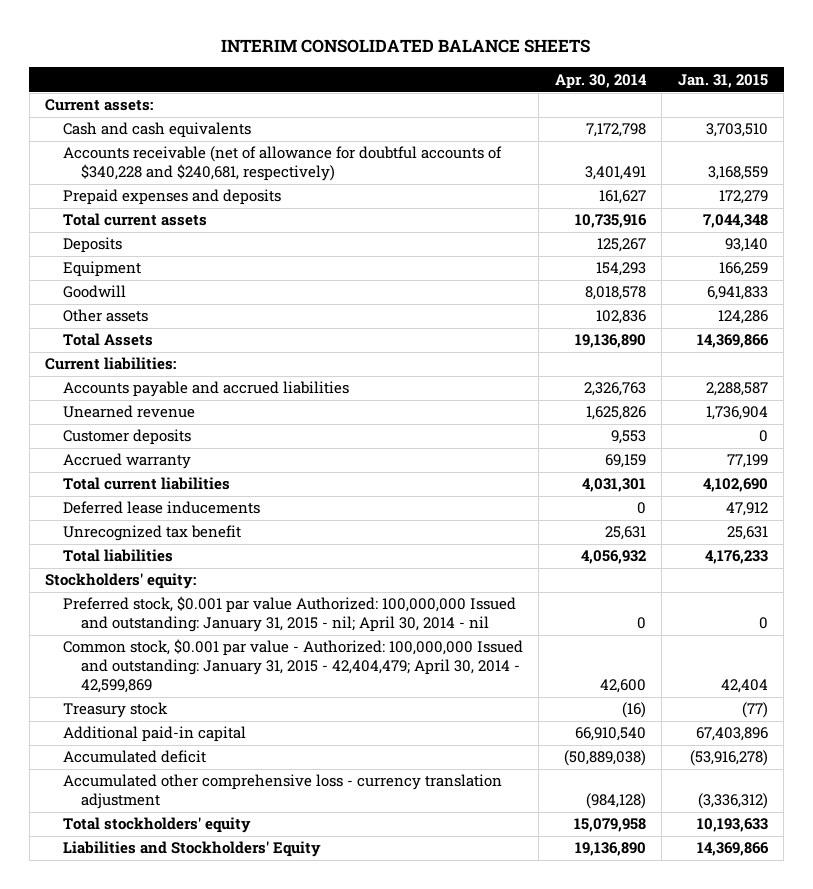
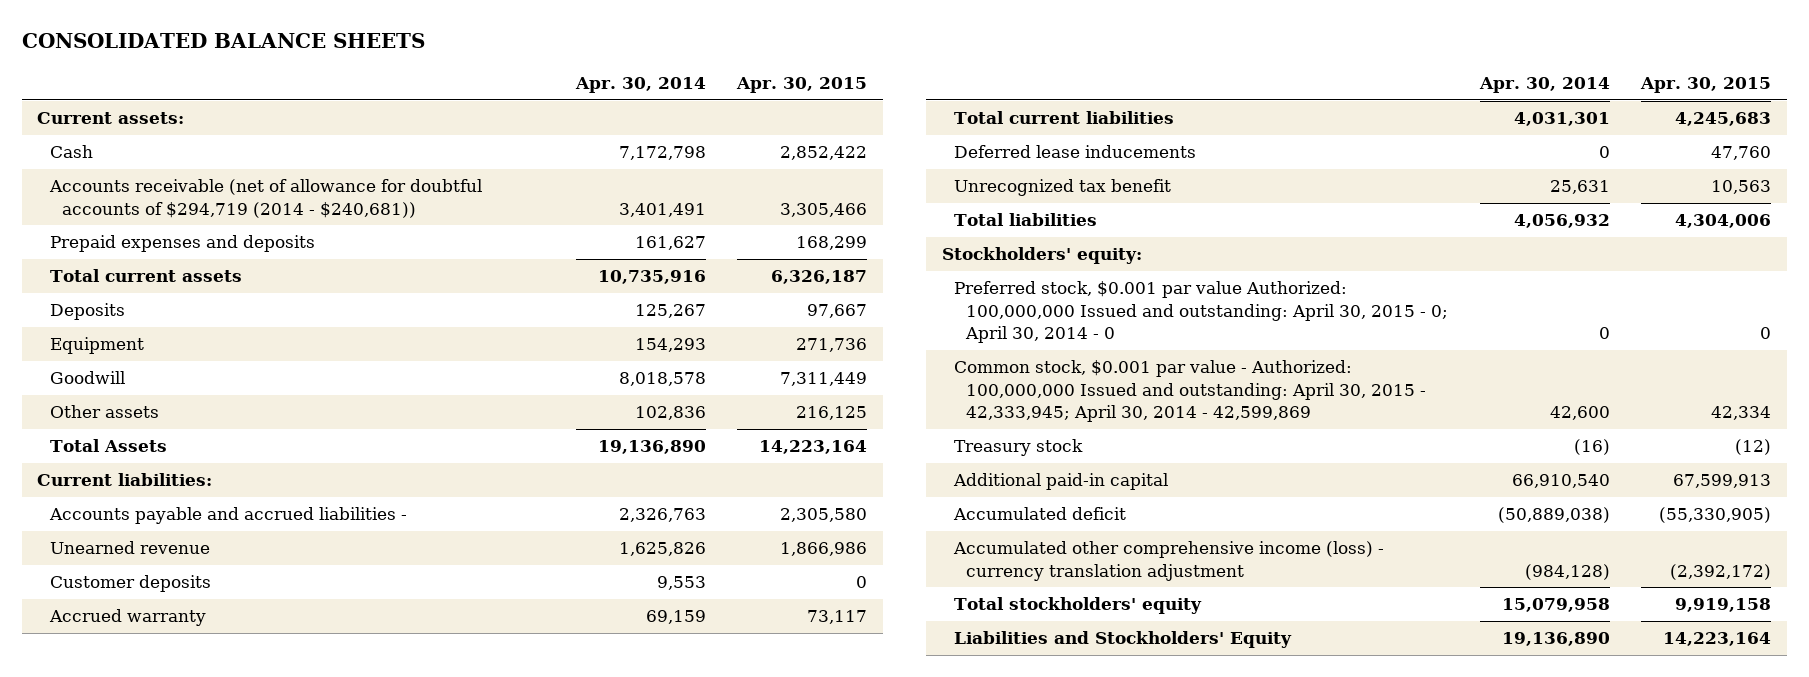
- INTERIM CONSOLIDATED BALANCE SHEETS
+ CONSOLIDATED BALANCE SHEETS
- | Apr. 30, 2014 | Jan. 31, 2015
+ | Apr. 30, 2014 | Apr. 30, 2015
- Cash and cash equivalents | 7,172,798 | 3,703,510
- Accounts receivable (net of allowance for doubtful accounts of $340,228 and $240,681, respectively) | 3,401,491 | 3,168,559
+ Cash | 7,172,798 | 2,852,422
+ Accounts receivable (net of allowance for doubtful accounts of $294,719 (2014 - $240,681)) | 3,401,491 | 3,305,466
- Accounts payable and accrued liabilities | 2,326,763 | 2,288,587
+ Accounts payable and accrued liabilities - | 2,326,763 | 2,305,580
- Preferred stock, $0.001 par value Authorized: 100,000,000 Issued and outstanding: January 31, 2015 - nil; April 30, 2014 - nil | 0 | 0
- Common stock, $0.001 par value - Authorized: 100,000,000 Issued and outstanding: January 31, 2015 - 42,404,479; April 30, 2014 - 42,599,869 | 42,600 | 42,404
+ Preferred stock, $0.001 par value Authorized: 100,000,000 Issued and outstanding: April 30, 2015 - 0; April 30, 2014 - 0 | 0 | 0
+ Common stock, $0.001 par value - Authorized: 100,000,000 Issued and outstanding: April 30, 2015 - 42,333,945; April 30, 2014 - 42,599,869 | 42,600 | 42,334
- Accumulated other comprehensive loss - currency translation adjustment | (984,128) | (3,336,312)
+ Accumulated other comprehensive income (loss) - currency translation adjustment | (984,128) | (2,392,172)

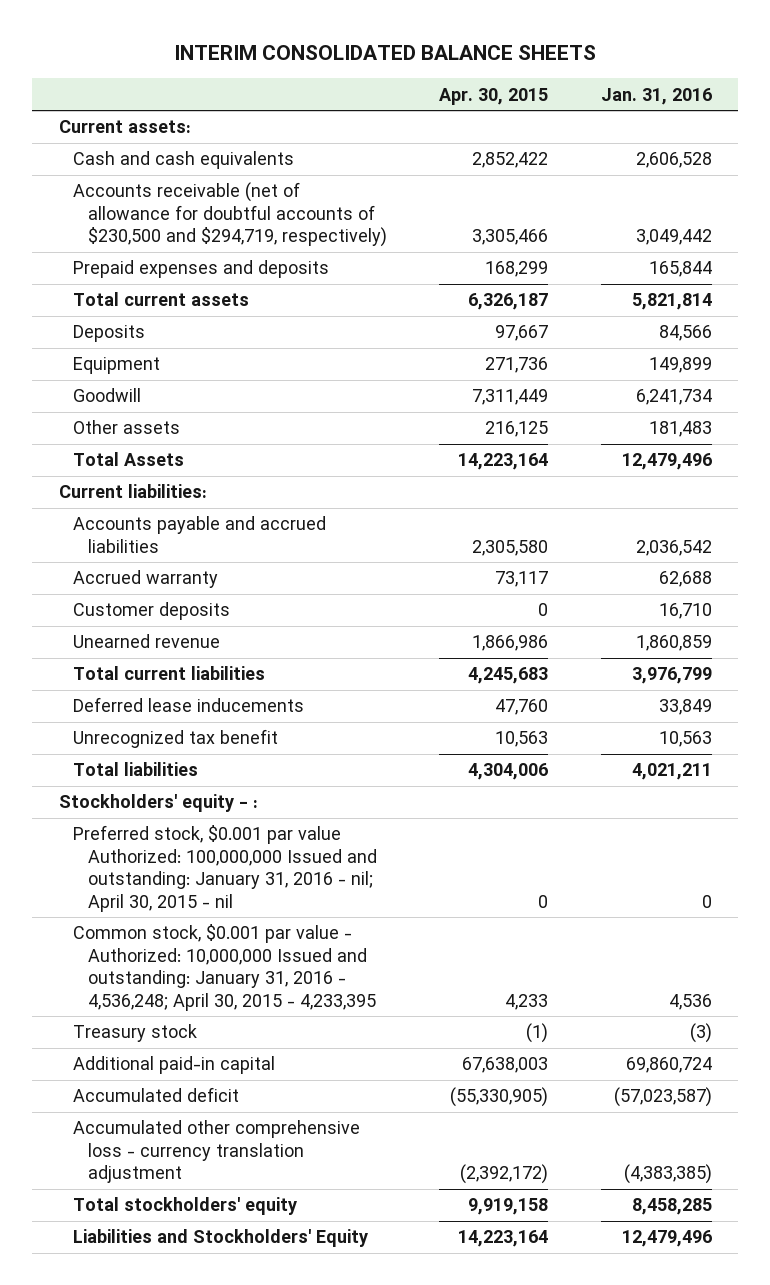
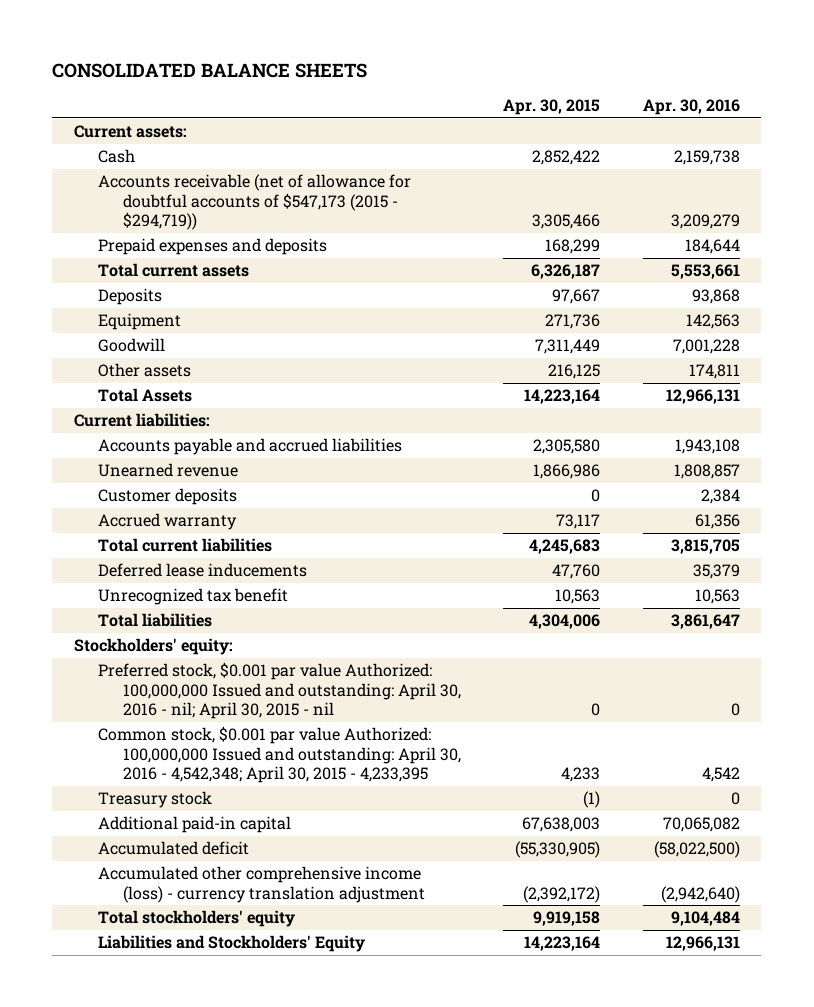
- INTERIM CONSOLIDATED BALANCE SHEETS
+ CONSOLIDATED BALANCE SHEETS
- | Apr. 30, 2015 | Jan. 31, 2016
+ | Apr. 30, 2015 | Apr. 30, 2016
- Cash and cash equivalents | 2,852,422 | 2,606,528
- Accounts receivable (net of allowance for doubtful accounts of $230,500 and $294,719, respectively) | 3,305,466 | 3,049,442
+ Cash | 2,852,422 | 2,159,738
+ Accounts receivable (net of allowance for doubtful accounts of $547,173 (2015 - $294,719)) | 3,305,466 | 3,209,279
moved down: Customer deposits | 0 | 2,384
moved down: Accrued warranty | 73,117 | 61,356
- Stockholders' equity - :
- Preferred stock, $0.001 par value Authorized: 100,000,000 Issued and outstanding: January 31, 2016 - nil; April 30, 2015 - nil | 0 | 0
- Common stock, $0.001 par value - Authorized: 10,000,000 Issued and outstanding: January 31, 2016 - 4,536,248; April 30, 2015 - 4,233,395 | 4,233 | 4,536
+ Stockholders' equity:
+ Preferred stock, $0.001 par value Authorized: 100,000,000 Issued and outstanding: April 30, 2016 - nil; April 30, 2015 - nil | 0 | 0
+ Common stock, $0.001 par value Authorized: 100,000,000 Issued and outstanding: April 30, 2016 - 4,542,348; April 30, 2015 - 4,233,395 | 4,233 | 4,542
- Accumulated other comprehensive loss - currency translation adjustment | (2,392,172) | (4,383,385)
+ Accumulated other comprehensive income (loss) - currency translation adjustment | (2,392,172) | (2,942,640)

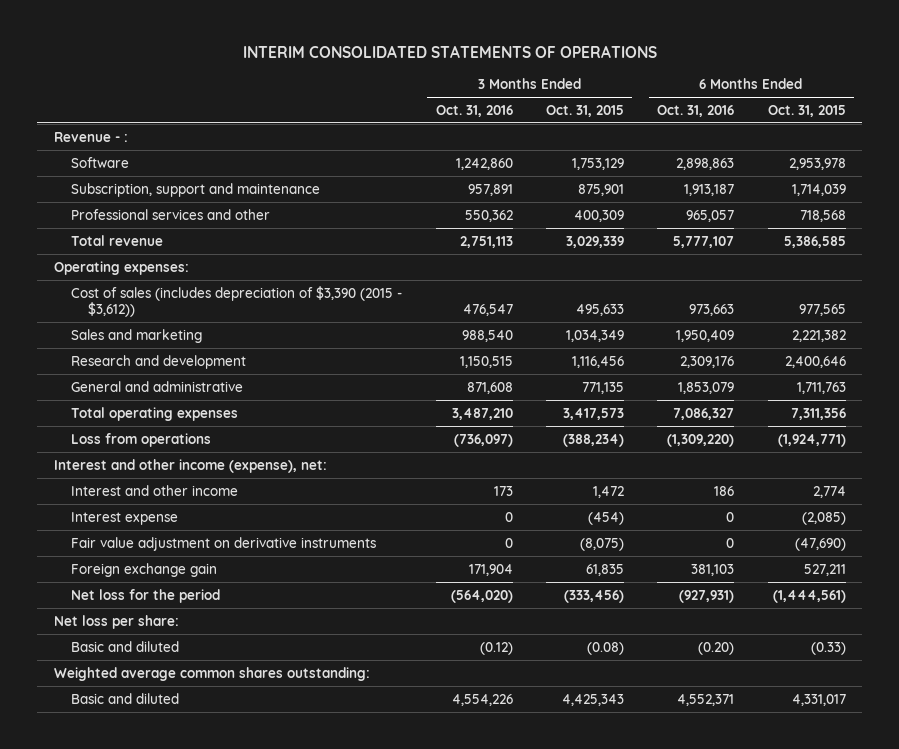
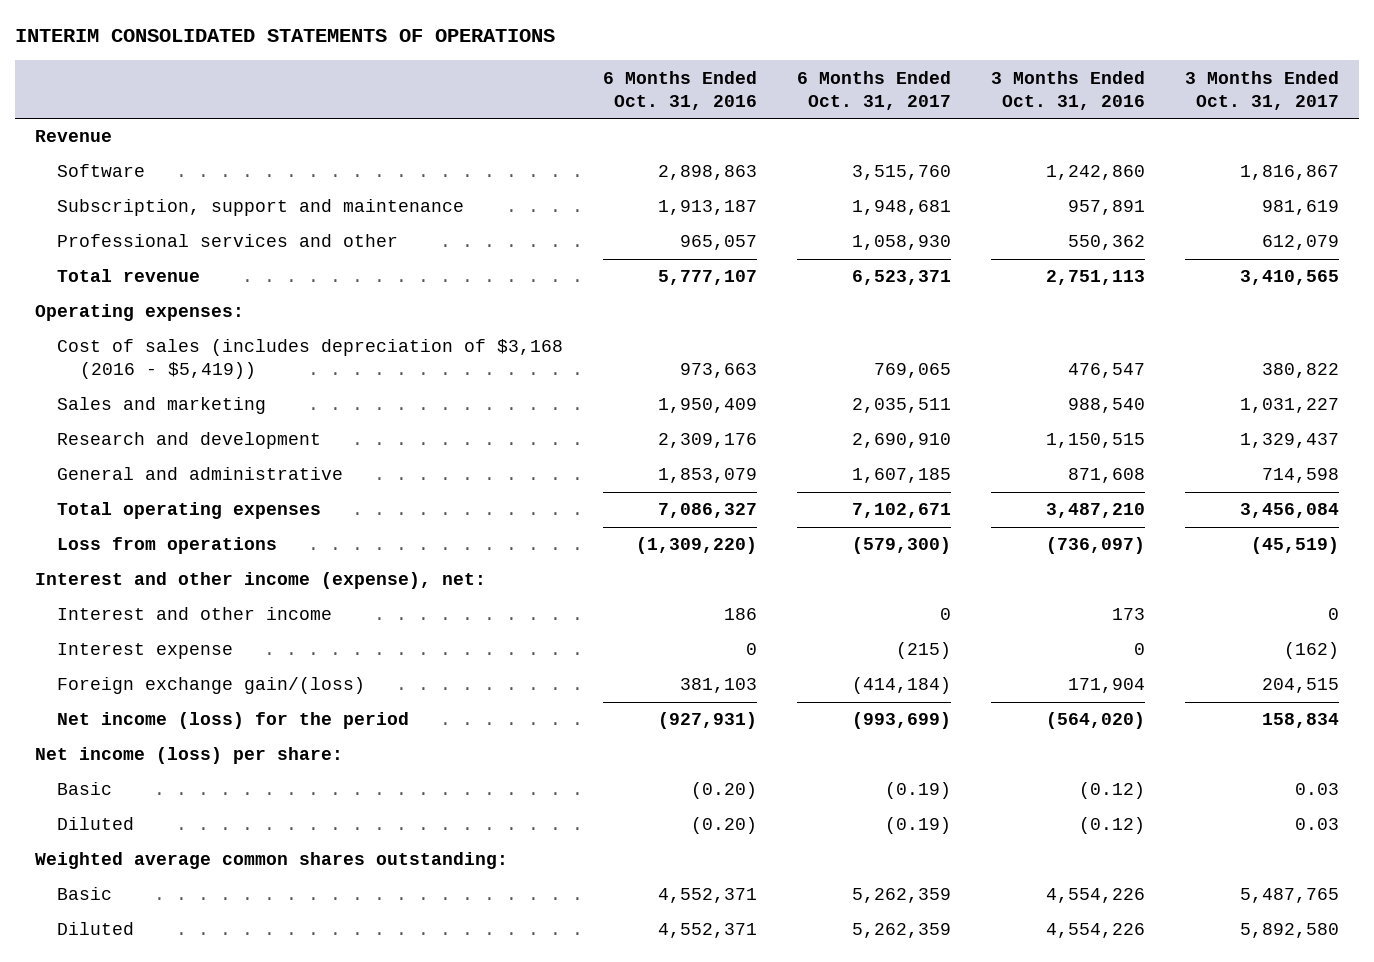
- | 3 Months Ended Oct. 31, 2016 | 3 Months Ended Oct. 31, 2015 | 6 Months Ended Oct. 31, 2016 | 6 Months Ended Oct. 31, 2015
+ | 6 Months Ended Oct. 31, 2016 | 6 Months Ended Oct. 31, 2017 | 3 Months Ended Oct. 31, 2016 | 3 Months Ended Oct. 31, 2017
- Revenue - :
+ Revenue
- Cost of sales (includes depreciation of $3,390 (2015 - $3,612)) | 476,547 | 495,633 | 973,663 | 977,565
+ Cost of sales (includes depreciation of $3,168 (2016 - $5,419)) | 973,663 | 769,065 | 476,547 | 380,822
- Fair value adjustment on derivative instruments | 0 | (8,075) | 0 | (47,690)
- Foreign exchange gain | 171,904 | 61,835 | 381,103 | 527,211
- Net loss for the period | (564,020) | (333,456) | (927,931) | (1,444,561)
- Net loss per share:
- Basic and diluted | (0.12) | (0.08) | (0.20) | (0.33)
+ Foreign exchange gain/(loss) | 381,103 | (414,184) | 171,904 | 204,515
+ Net income (loss) for the period | (927,931) | (993,699) | (564,020) | 158,834
+ Net income (loss) per share:
+ Basic | (0.20) | (0.19) | (0.12) | 0.03
+ Diluted | (0.20) | (0.19) | (0.12) | 0.03
- Basic and diluted | 4,554,226 | 4,425,343 | 4,552,371 | 4,331,017
+ Basic | 4,552,371 | 5,262,359 | 4,554,226 | 5,487,765
+ Diluted | 4,552,371 | 5,262,359 | 4,554,226 | 5,892,580

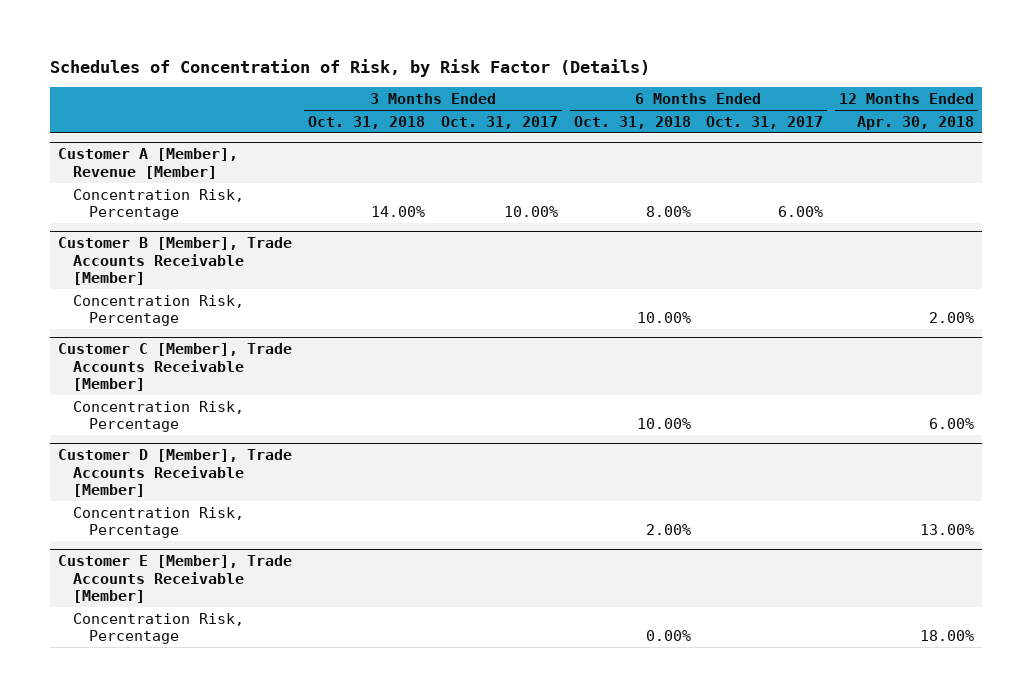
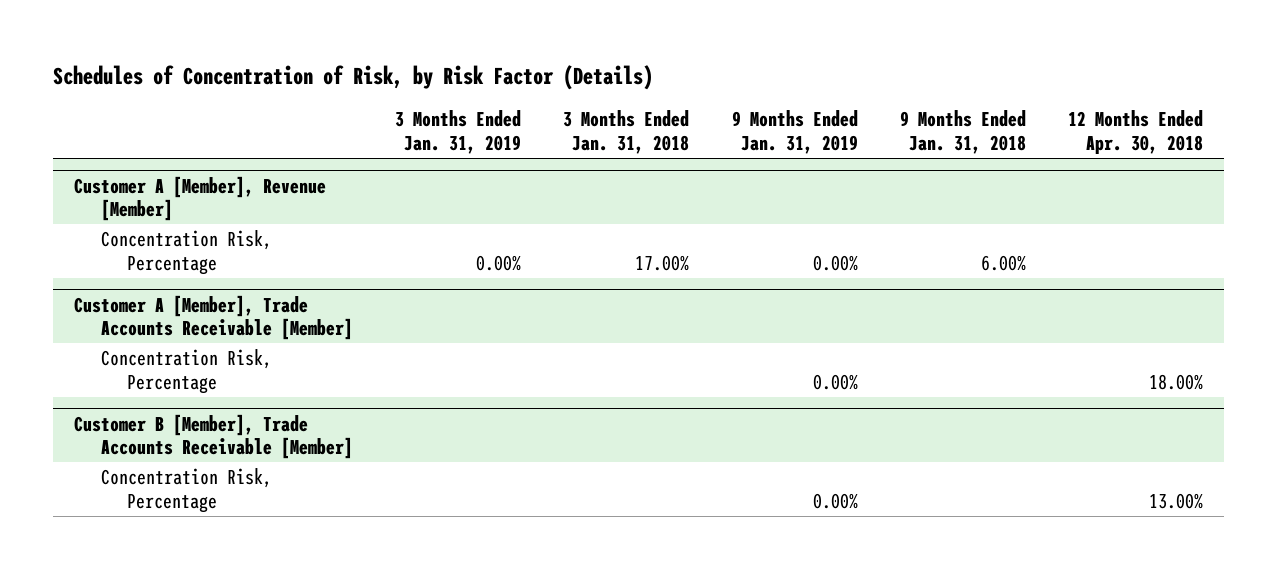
- | 3 Months Ended Oct. 31, 2018 | 3 Months Ended Oct. 31, 2017 | 6 Months Ended Oct. 31, 2018 | 6 Months Ended Oct. 31, 2017 | 12 Months Ended Apr. 30, 2018
+ | 3 Months Ended Jan. 31, 2019 | 3 Months Ended Jan. 31, 2018 | 9 Months Ended Jan. 31, 2019 | 9 Months Ended Jan. 31, 2018 | 12 Months Ended Apr. 30, 2018
+ Customer A [Member], Trade Accounts Receivable [Member]
+ Concentration Risk, Percentage | | | 0.00% | | 18.00%
@ Customer B [Member], Trade Accounts Receivable [Member]
- Concentration Risk, Percentage | | | 10.00% | | 2.00%
- Customer C [Member], Trade Accounts Receivable [Member]
- Concentration Risk, Percentage | | | 10.00% | | 6.00%
- Customer D [Member], Trade Accounts Receivable [Member]
- Customer E [Member], Trade Accounts Receivable [Member]
- Concentration Risk, Percentage | | | 0.00% | | 18.00%

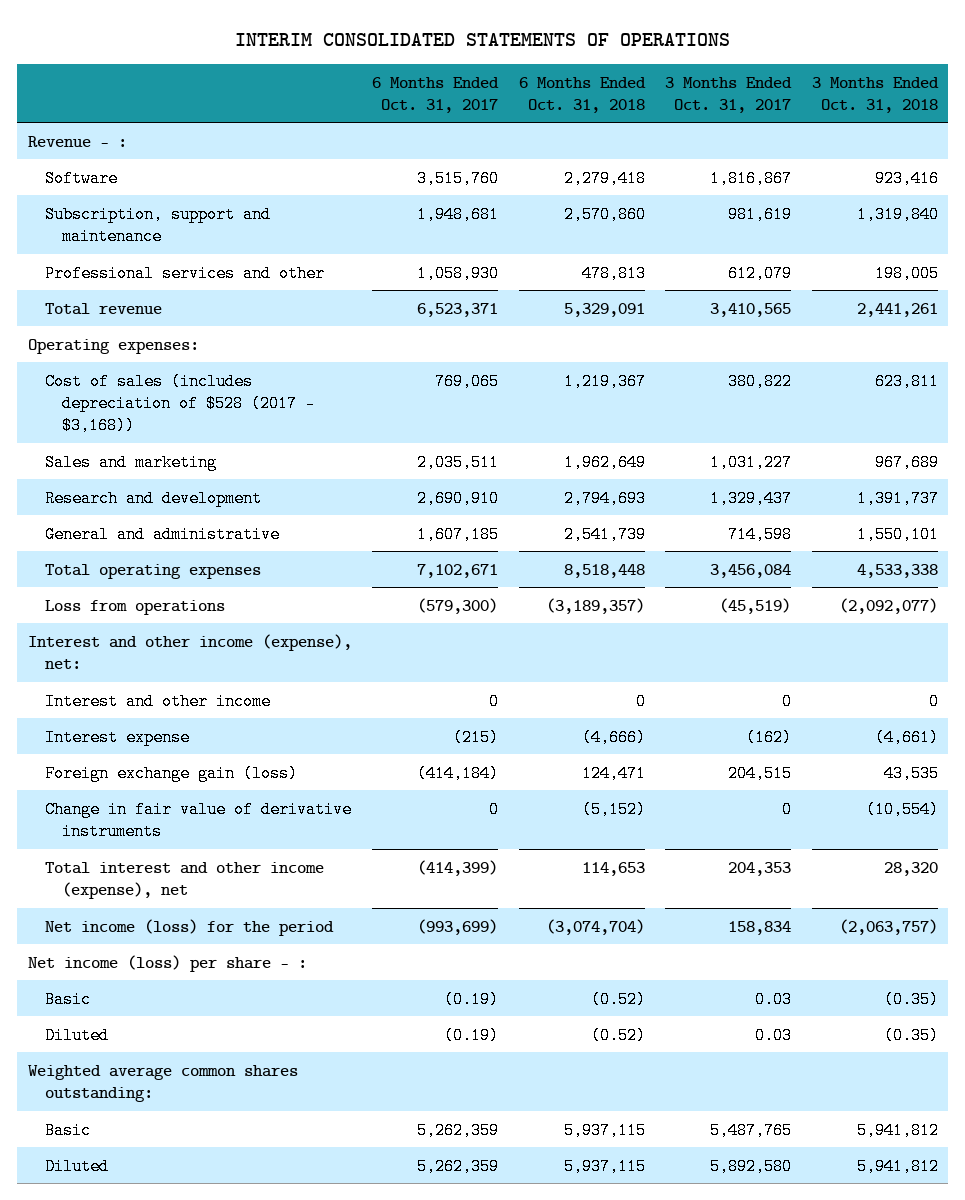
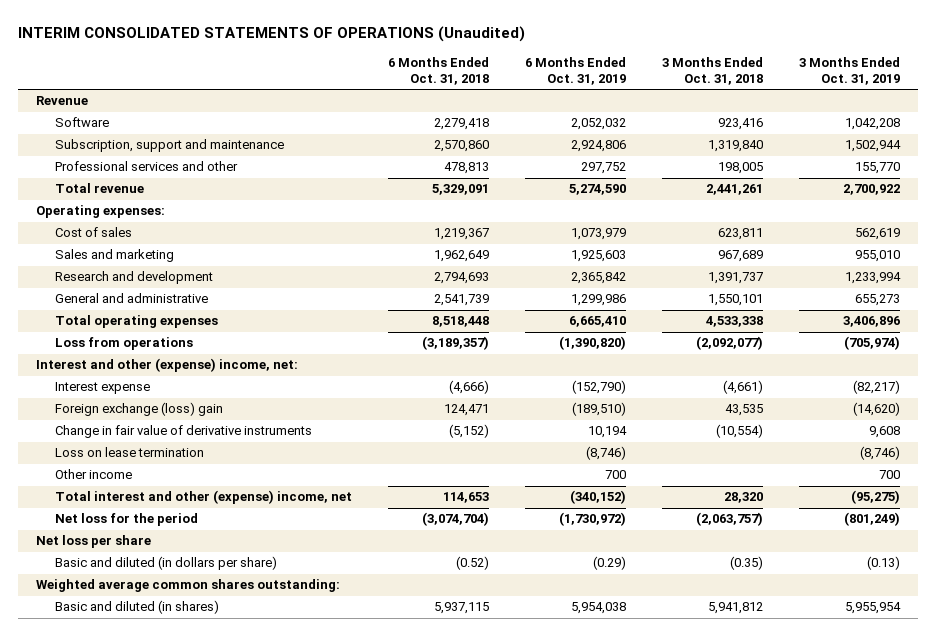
- INTERIM CONSOLIDATED STATEMENTS OF OPERATIONS
+ INTERIM CONSOLIDATED STATEMENTS OF OPERATIONS (Unaudited)
- | 6 Months Ended Oct. 31, 2017 | 6 Months Ended Oct. 31, 2018 | 3 Months Ended Oct. 31, 2017 | 3 Months Ended Oct. 31, 2018
+ | 6 Months Ended Oct. 31, 2018 | 6 Months Ended Oct. 31, 2019 | 3 Months Ended Oct. 31, 2018 | 3 Months Ended Oct. 31, 2019
- Revenue - :
+ Revenue
- Cost of sales (includes depreciation of $528 (2017 - $3,168)) | 769,065 | 1,219,367 | 380,822 | 623,811
+ Cost of sales | 1,219,367 | 1,073,979 | 623,811 | 562,619
- Interest and other income (expense), net:
- Interest and other income | 0 | 0 | 0 | 0
+ Interest and other (expense) income, net:
- Foreign exchange gain (loss) | (414,184) | 124,471 | 204,515 | 43,535
+ Foreign exchange (loss) gain | 124,471 | (189,510) | 43,535 | (14,620)
- Total interest and other income (expense), net | (414,399) | 114,653 | 204,353 | 28,320
- Net income (loss) for the period | (993,699) | (3,074,704) | 158,834 | (2,063,757)
- Net income (loss) per share - :
- Basic | (0.19) | (0.52) | 0.03 | (0.35)
- Diluted | (0.19) | (0.52) | 0.03 | (0.35)
+ Loss on lease termination | | (8,746) | | (8,746)
+ Other income | | 700 | | 700
+ Total interest and other (expense) income, net | 114,653 | (340,152) | 28,320 | (95,275)
+ Net loss for the period | (3,074,704) | (1,730,972) | (2,063,757) | (801,249)
+ Net loss per share
+ Basic and diluted (in dollars per share) | (0.52) | (0.29) | (0.35) | (0.13)
- Basic | 5,262,359 | 5,937,115 | 5,487,765 | 5,941,812
- Diluted | 5,262,359 | 5,937,115 | 5,892,580 | 5,941,812
+ Basic and diluted (in shares) | 5,937,115 | 5,954,038 | 5,941,812 | 5,955,954

